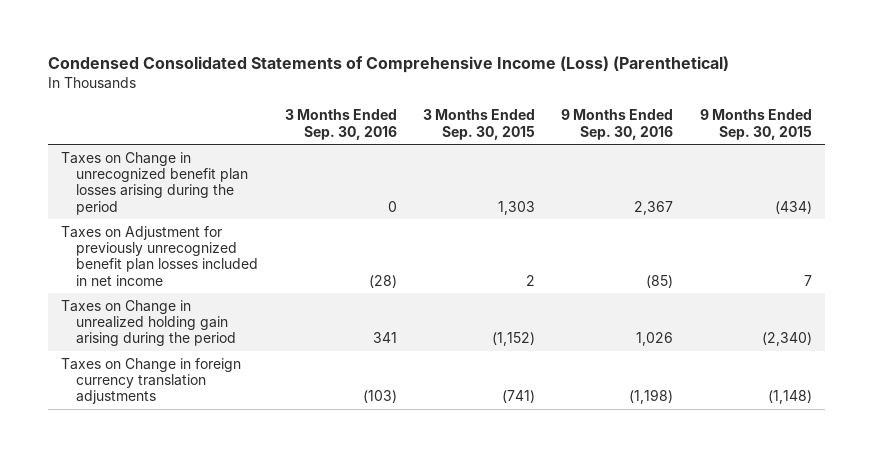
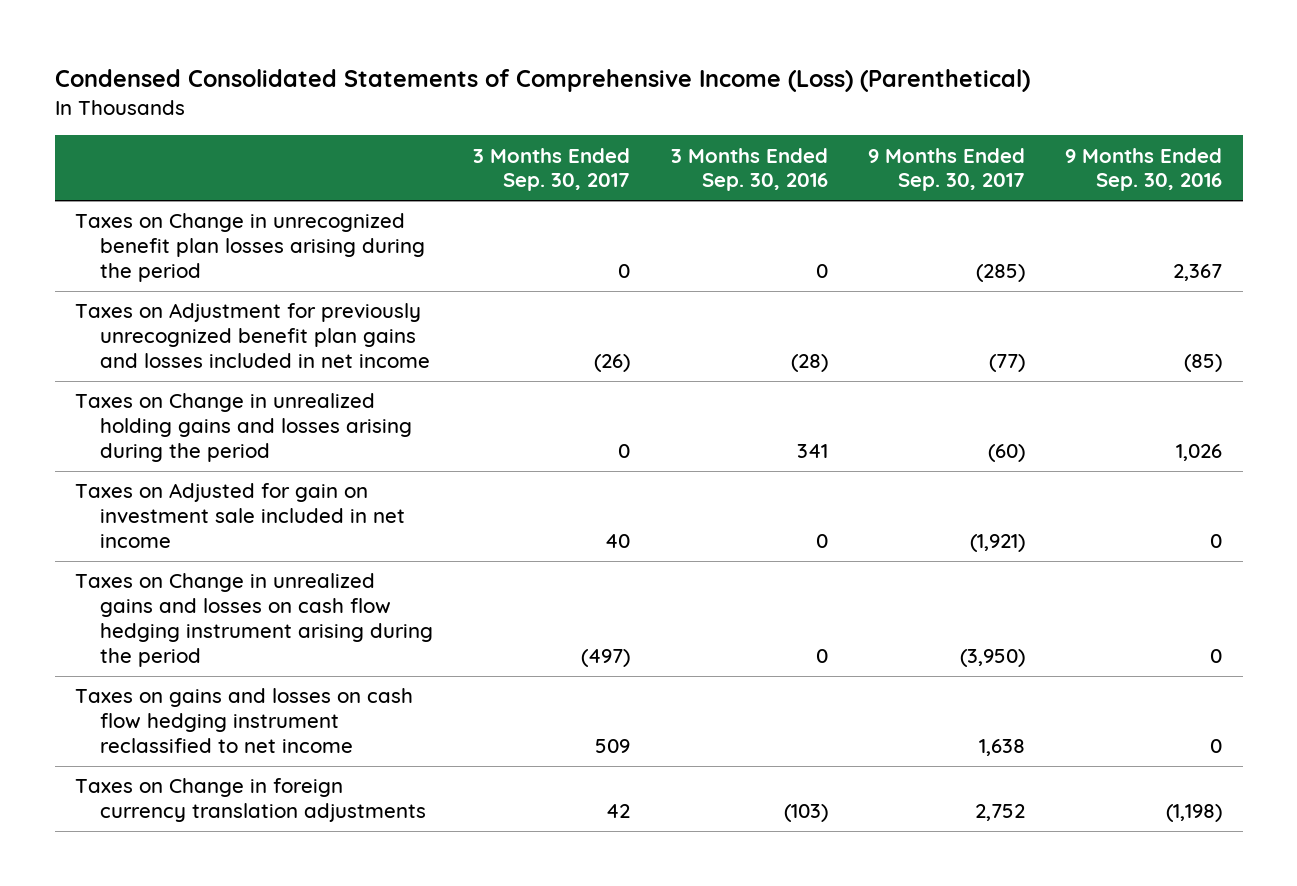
- | 3 Months Ended Sep. 30, 2016 | 3 Months Ended Sep. 30, 2015 | 9 Months Ended Sep. 30, 2016 | 9 Months Ended Sep. 30, 2015
+ | 3 Months Ended Sep. 30, 2017 | 3 Months Ended Sep. 30, 2016 | 9 Months Ended Sep. 30, 2017 | 9 Months Ended Sep. 30, 2016
- Taxes on Adjustment for previously unrecognized benefit plan losses included in net income | (28) | 2 | (85) | 7
- Taxes on Change in unrealized holding gain arising during the period | 341 | (1,152) | 1,026 | (2,340)
+ Taxes on Adjustment for previously unrecognized benefit plan gains and losses included in net income | (26) | (28) | (77) | (85)
+ Taxes on Change in unrealized holding gains and losses arising during the period | 0 | 341 | (60) | 1,026
+ Taxes on Adjusted for gain on investment sale included in net income | 40 | 0 | (1,921) | 0
+ Taxes on Change in unrealized gains and losses on cash flow hedging instrument arising during the period | (497) | 0 | (3,950) | 0
+ Taxes on gains and losses on cash flow hedging instrument reclassified to net income | 509 | | 1,638 | 0

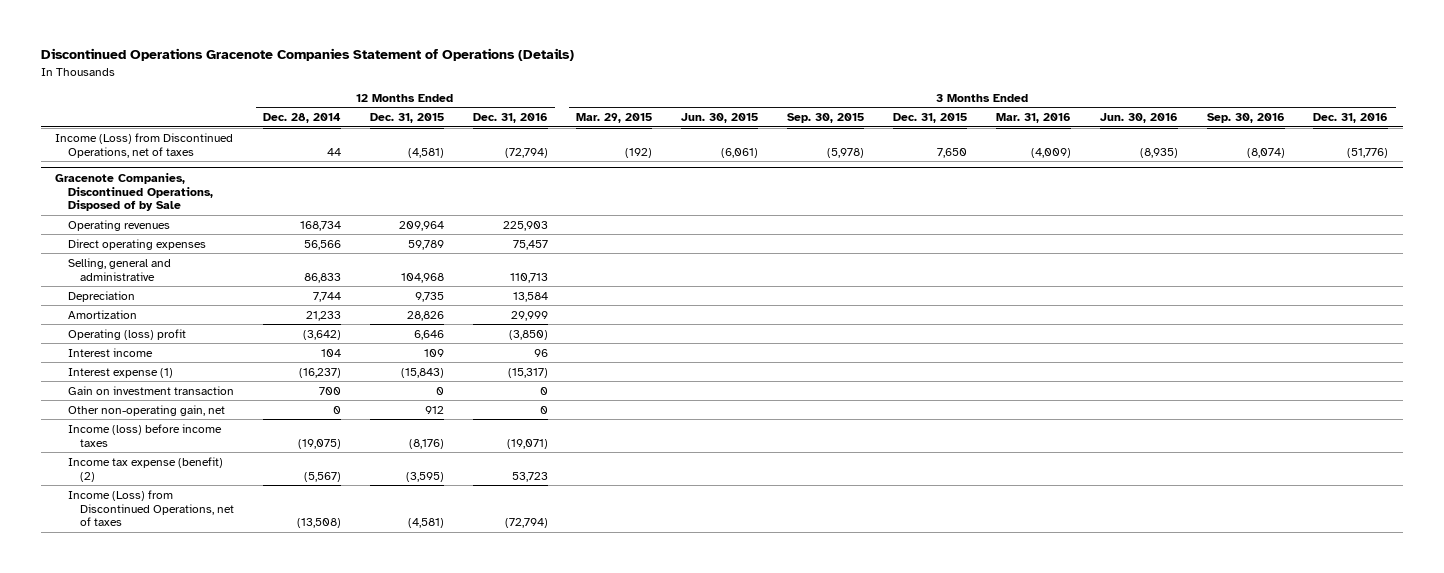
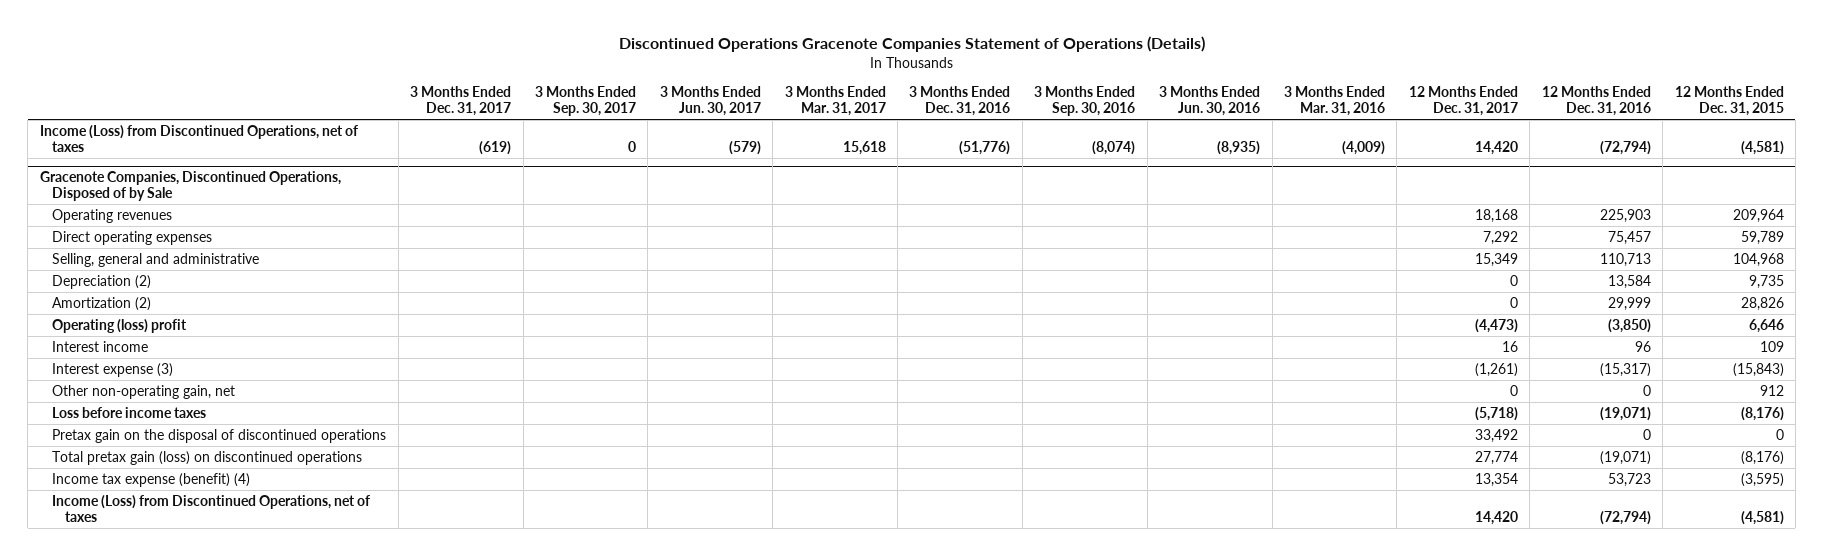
- | 12 Months Ended Dec. 28, 2014 | 12 Months Ended Dec. 31, 2015 | 12 Months Ended Dec. 31, 2016 | 3 Months Ended Mar. 29, 2015 | 3 Months Ended Jun. 30, 2015 | 3 Months Ended Sep. 30, 2015 | 3 Months Ended Dec. 31, 2015 | 3 Months Ended Mar. 31, 2016 | 3 Months Ended Jun. 30, 2016 | 3 Months Ended Sep. 30, 2016 | 3 Months Ended Dec. 31, 2016
+ | 3 Months Ended Dec. 31, 2017 | 3 Months Ended Sep. 30, 2017 | 3 Months Ended Jun. 30, 2017 | 3 Months Ended Mar. 31, 2017 | 3 Months Ended Dec. 31, 2016 | 3 Months Ended Sep. 30, 2016 | 3 Months Ended Jun. 30, 2016 | 3 Months Ended Mar. 31, 2016 | 12 Months Ended Dec. 31, 2017 | 12 Months Ended Dec. 31, 2016 | 12 Months Ended Dec. 31, 2015
@ Gracenote Companies, Discontinued Operations, Disposed of by Sale
- Depreciation | 7,744 | 9,735 | 13,584 | | | | | | | |
- Amortization | 21,233 | 28,826 | 29,999 | | | | | | | |
+ Depreciation (2) | | | | | | | | | 0 | 13,584 | 9,735
+ Amortization (2) | | | | | | | | | 0 | 29,999 | 28,826
- Interest expense (1) | (16,237) | (15,843) | (15,317) | | | | | | | |
- Gain on investment transaction | 700 | 0 | 0 | | | | | | | |
+ Interest expense (3) | | | | | | | | | (1,261) | (15,317) | (15,843)
- Income (loss) before income taxes | (19,075) | (8,176) | (19,071) | | | | | | | |
- Income tax expense (benefit) (2) | (5,567) | (3,595) | 53,723 | | | | | | | |
+ Loss before income taxes | | | | | | | | | (5,718) | (19,071) | (8,176)
+ Pretax gain on the disposal of discontinued operations | | | | | | | | | 33,492 | 0 | 0
+ Total pretax gain (loss) on discontinued operations | | | | | | | | | 27,774 | (19,071) | (8,176)
+ Income tax expense (benefit) (4) | | | | | | | | | 13,354 | 53,723 | (3,595)

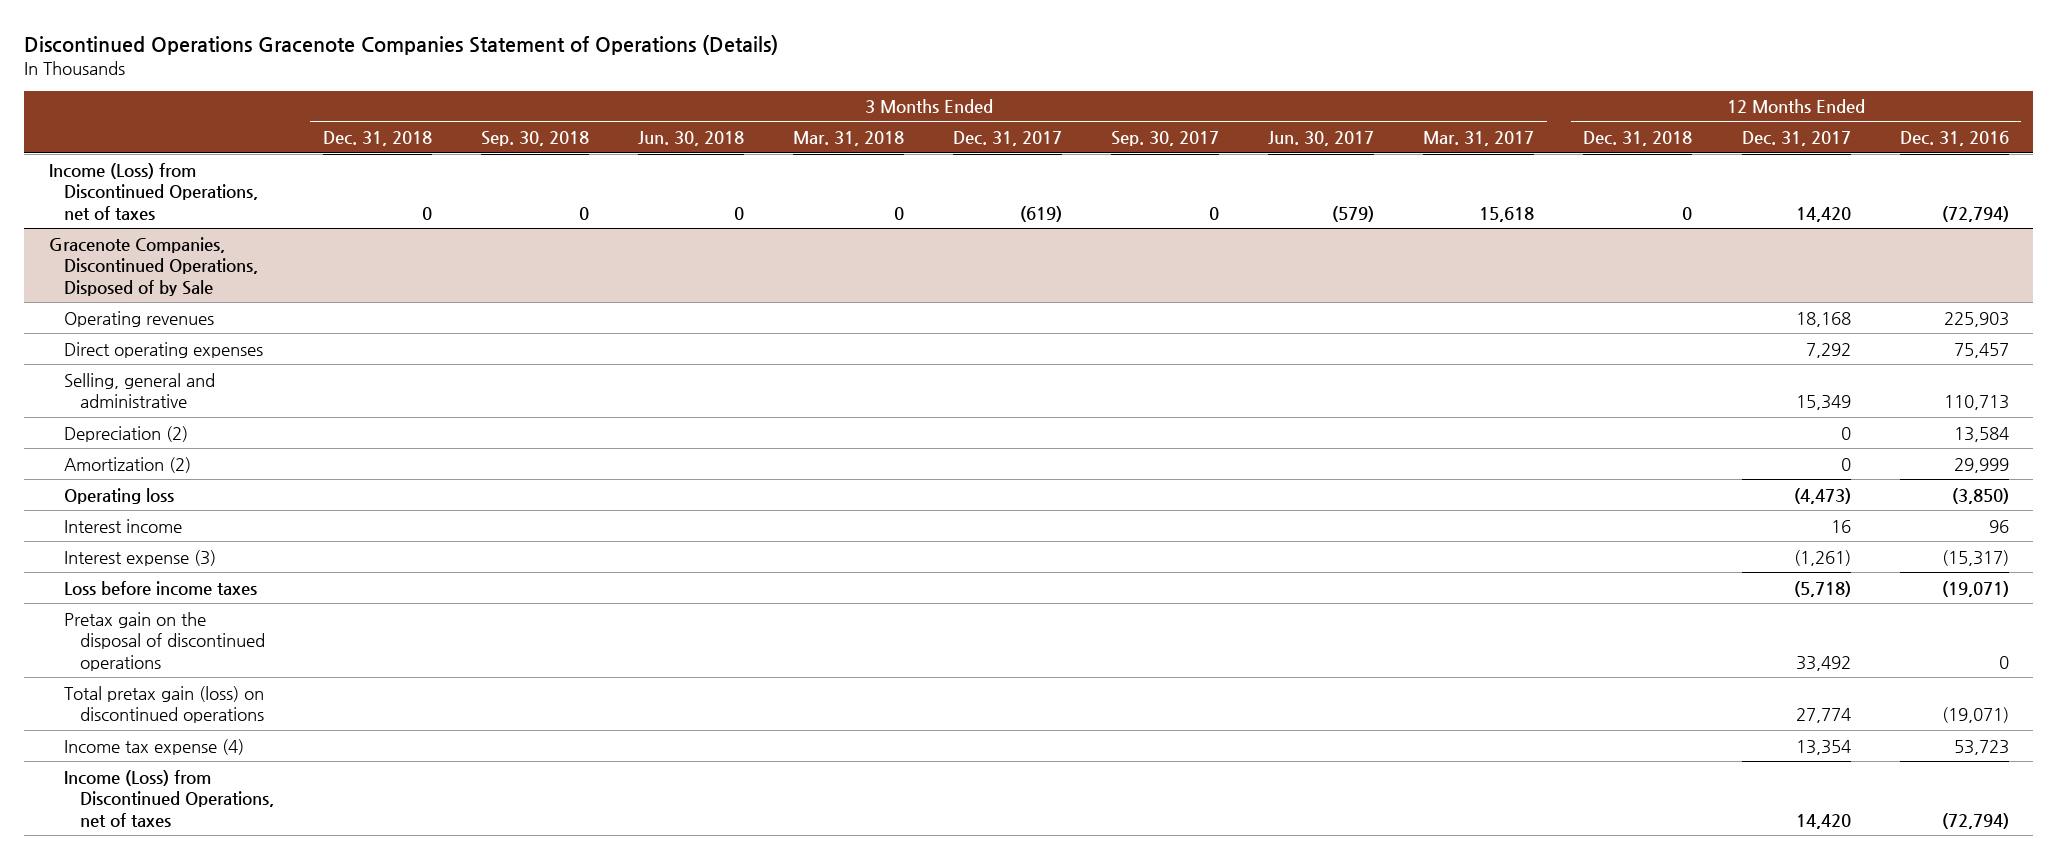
- | 3 Months Ended Dec. 31, 2017 | 3 Months Ended Sep. 30, 2017 | 3 Months Ended Jun. 30, 2017 | 3 Months Ended Mar. 31, 2017 | 3 Months Ended Dec. 31, 2016 | 3 Months Ended Sep. 30, 2016 | 3 Months Ended Jun. 30, 2016 | 3 Months Ended Mar. 31, 2016 | 12 Months Ended Dec. 31, 2017 | 12 Months Ended Dec. 31, 2016 | 12 Months Ended Dec. 31, 2015
+ | 3 Months Ended Dec. 31, 2018 | 3 Months Ended Sep. 30, 2018 | 3 Months Ended Jun. 30, 2018 | 3 Months Ended Mar. 31, 2018 | 3 Months Ended Dec. 31, 2017 | 3 Months Ended Sep. 30, 2017 | 3 Months Ended Jun. 30, 2017 | 3 Months Ended Mar. 31, 2017 | 12 Months Ended Dec. 31, 2018 | 12 Months Ended Dec. 31, 2017 | 12 Months Ended Dec. 31, 2016
@ Gracenote Companies, Discontinued Operations, Disposed of by Sale
- Operating (loss) profit | | | | | | | | | (4,473) | (3,850) | 6,646
+ Operating loss | | | | | | | | | | (4,473) | (3,850)
- Other non-operating gain, net | | | | | | | | | 0 | 0 | 912
- Income tax expense (benefit) (4) | | | | | | | | | 13,354 | 53,723 | (3,595)
+ Income tax expense (4) | | | | | | | | | | 13,354 | 53,723

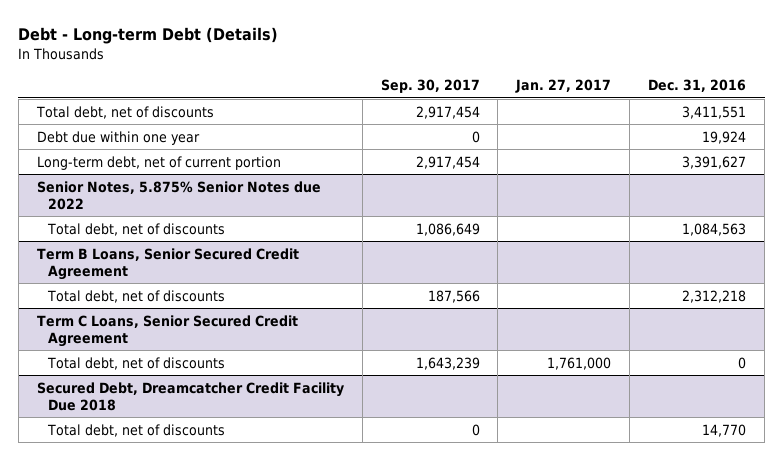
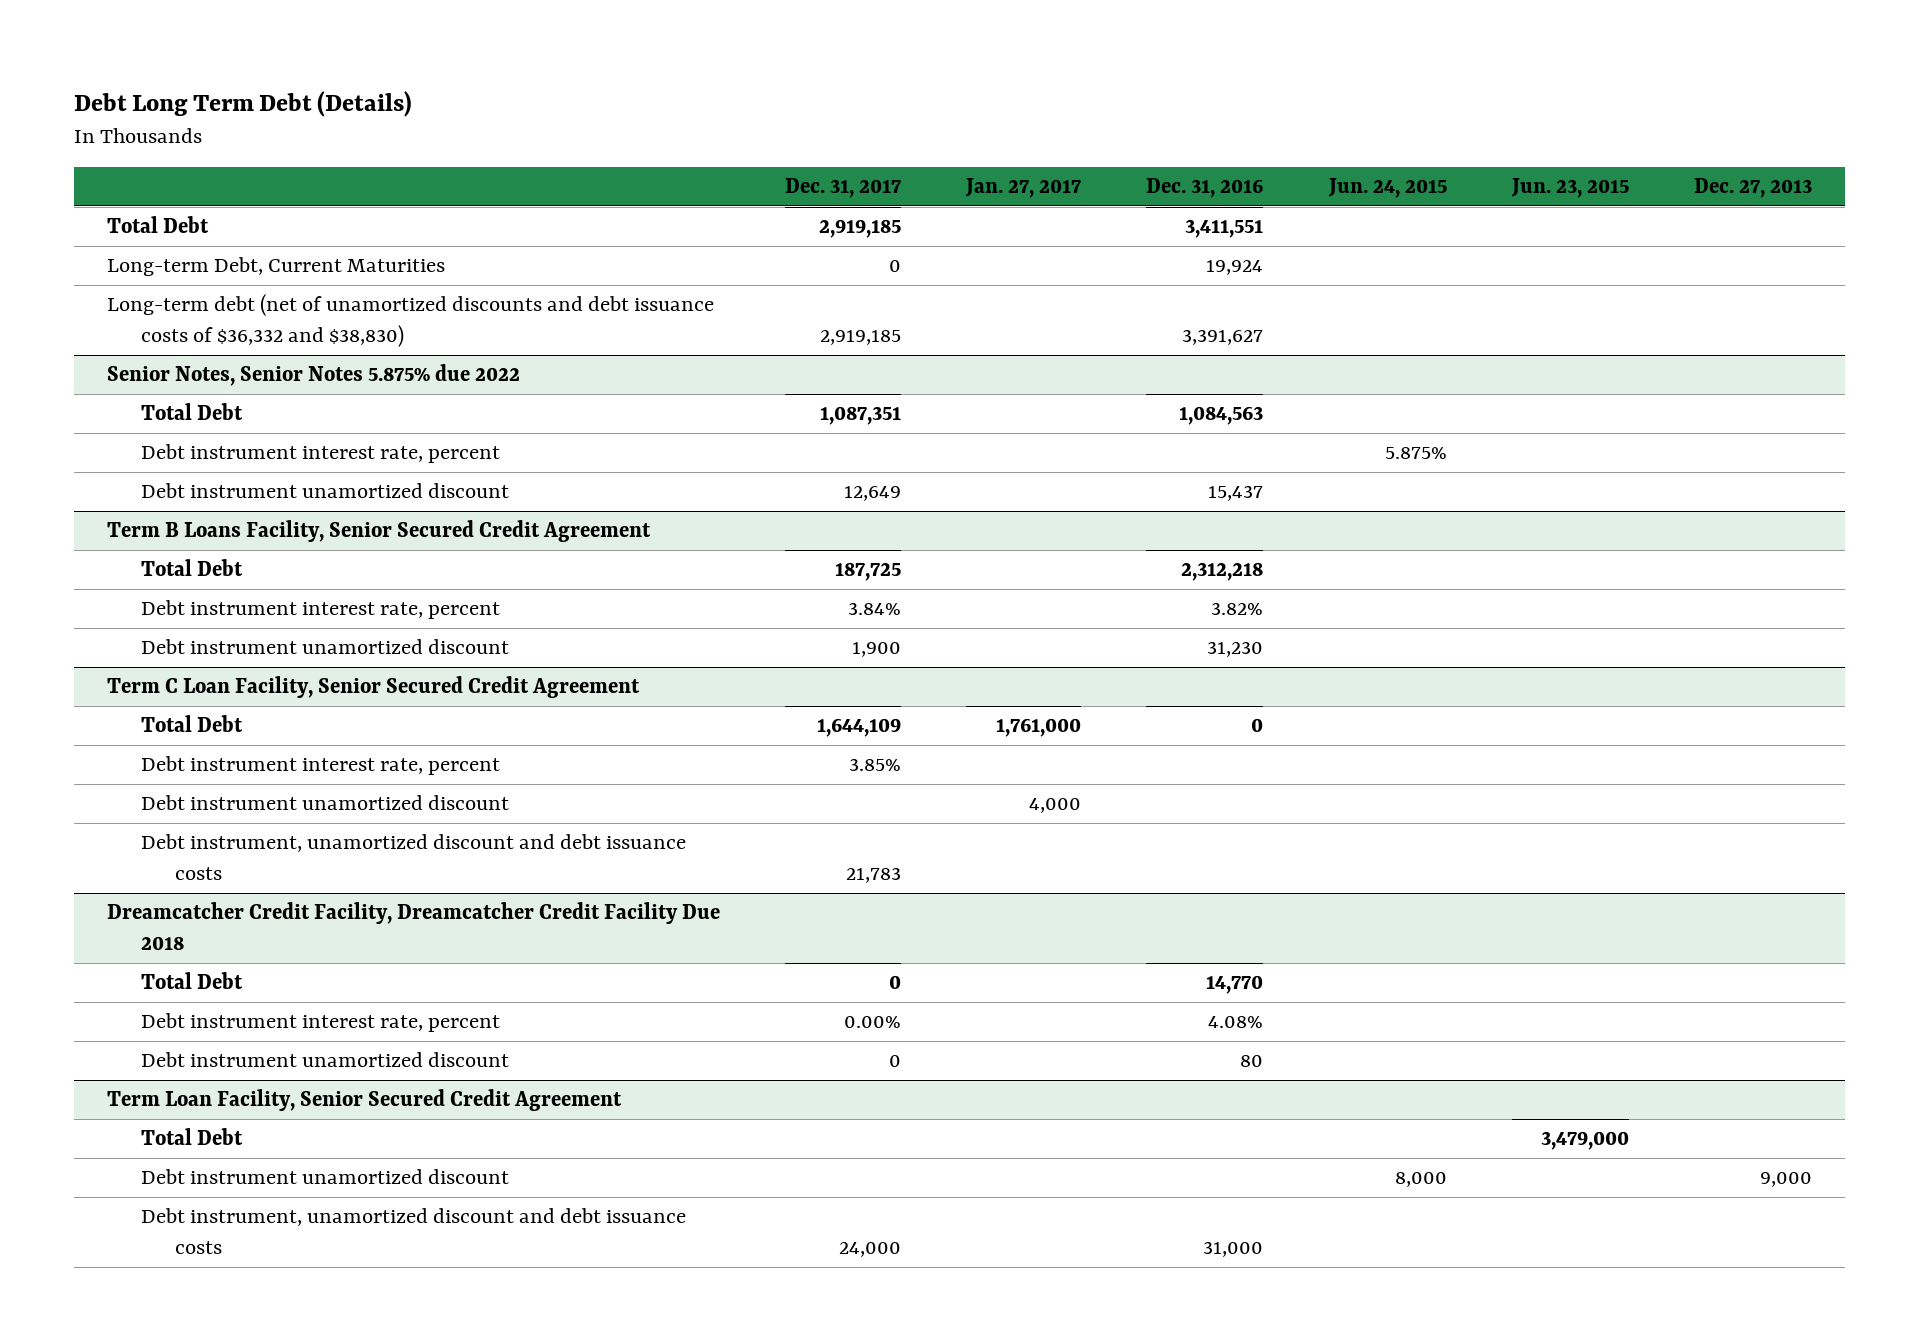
- Debt - Long-term Debt (Details)
+ Debt Long Term Debt (Details)
- | Sep. 30, 2017 | Jan. 27, 2017 | Dec. 31, 2016
+ | Dec. 31, 2017 | Jan. 27, 2017 | Dec. 31, 2016 | Jun. 24, 2015 | Jun. 23, 2015 | Dec. 27, 2013
- Total debt, net of discounts | 2,917,454 | | 3,411,551
- Debt due within one year | 0 | | 19,924
- Long-term debt, net of current portion | 2,917,454 | | 3,391,627
- Senior Notes, 5.875% Senior Notes due 2022
- Total debt, net of discounts | 1,086,649 | | 1,084,563
- Term B Loans, Senior Secured Credit Agreement
- Total debt, net of discounts | 187,566 | | 2,312,218
- Term C Loans, Senior Secured Credit Agreement
- Total debt, net of discounts | 1,643,239 | 1,761,000 | 0
- Secured Debt, Dreamcatcher Credit Facility Due 2018
- Total debt, net of discounts | 0 | | 14,770
+ Total Debt | 2,919,185 | | 3,411,551 | | |
+ Long-term Debt, Current Maturities | 0 | | 19,924 | | |
+ Long-term debt (net of unamortized discounts and debt issuance costs of $36,332 and $38,830) | 2,919,185 | | 3,391,627 | | |
+ Senior Notes, Senior Notes 5.875% due 2022
+ Total Debt | 1,087,351 | | 1,084,563 | | |
+ Debt instrument interest rate, percent | | | | 5.875% | |
+ Debt instrument unamortized discount | 12,649 | | 15,437 | | |
+ Term B Loans Facility, Senior Secured Credit Agreement
+ Total Debt | 187,725 | | 2,312,218 | | |
+ Debt instrument interest rate, percent | 3.84% | | 3.82% | | |
+ Debt instrument unamortized discount | 1,900 | | 31,230 | | |
+ Term C Loan Facility, Senior Secured Credit Agreement
+ Total Debt | 1,644,109 | 1,761,000 | 0 | | |
+ Debt instrument interest rate, percent | 3.85% | | | | |
+ Debt instrument unamortized discount | | 4,000 | | | |
+ Debt instrument, unamortized discount and debt issuance costs | 21,783 | | | | |
+ Dreamcatcher Credit Facility, Dreamcatcher Credit Facility Due 2018
+ Total Debt | 0 | | 14,770 | | |
+ Debt instrument interest rate, percent | 0.00% | | 4.08% | | |
+ Debt instrument unamortized discount | 0 | | 80 | | |
+ Term Loan Facility, Senior Secured Credit Agreement
+ Total Debt | | | | | 3,479,000 |
+ Debt instrument unamortized discount | | | | 8,000 | | 9,000
+ Debt instrument, unamortized discount and debt issuance costs | 24,000 | | 31,000 | | |

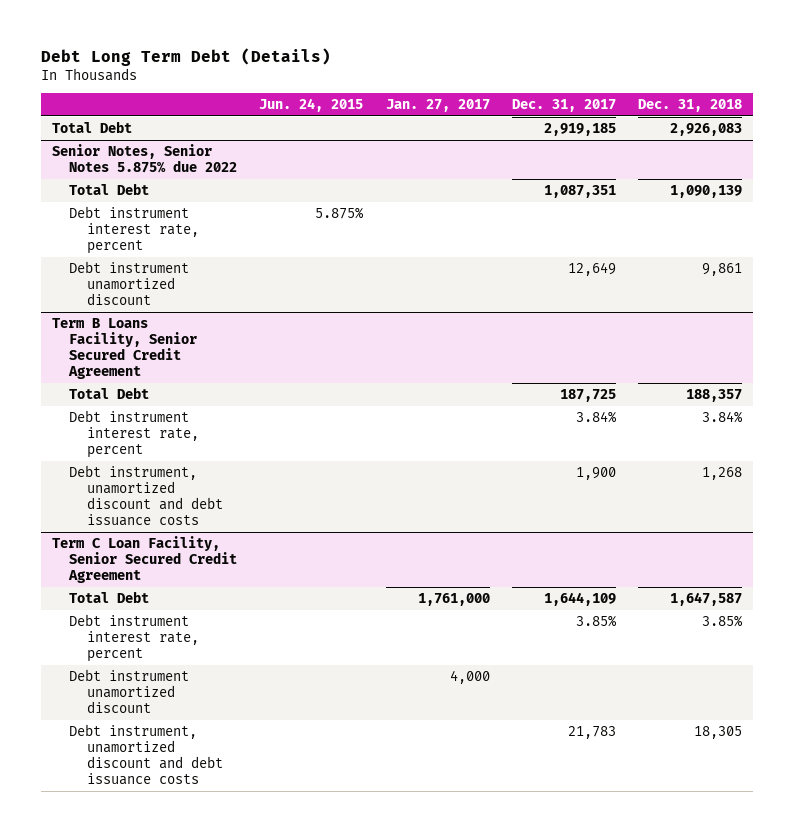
- | Dec. 31, 2017 | Jan. 27, 2017 | Dec. 31, 2016 | Jun. 24, 2015 | Jun. 23, 2015 | Dec. 27, 2013
+ | Jun. 24, 2015 | Jan. 27, 2017 | Dec. 31, 2017 | Dec. 31, 2018
- Long-term Debt, Current Maturities | 0 | | 19,924 | | |
- Long-term debt (net of unamortized discounts and debt issuance costs of $36,332 and $38,830) | 2,919,185 | | 3,391,627 | | |
@ Term B Loans Facility, Senior Secured Credit Agreement
- Debt instrument unamortized discount | 1,900 | | 31,230 | | |
+ Debt instrument, unamortized discount and debt issuance costs | | | 1,900 | 1,268
- Dreamcatcher Credit Facility, Dreamcatcher Credit Facility Due 2018
- Total Debt | 0 | | 14,770 | | |
- Debt instrument interest rate, percent | 0.00% | | 4.08% | | |
- Debt instrument unamortized discount | 0 | | 80 | | |
- Term Loan Facility, Senior Secured Credit Agreement
- Total Debt | | | | | 3,479,000 |
- Debt instrument unamortized discount | | | | 8,000 | | 9,000
- Debt instrument, unamortized discount and debt issuance costs | 24,000 | | 31,000 | | |

